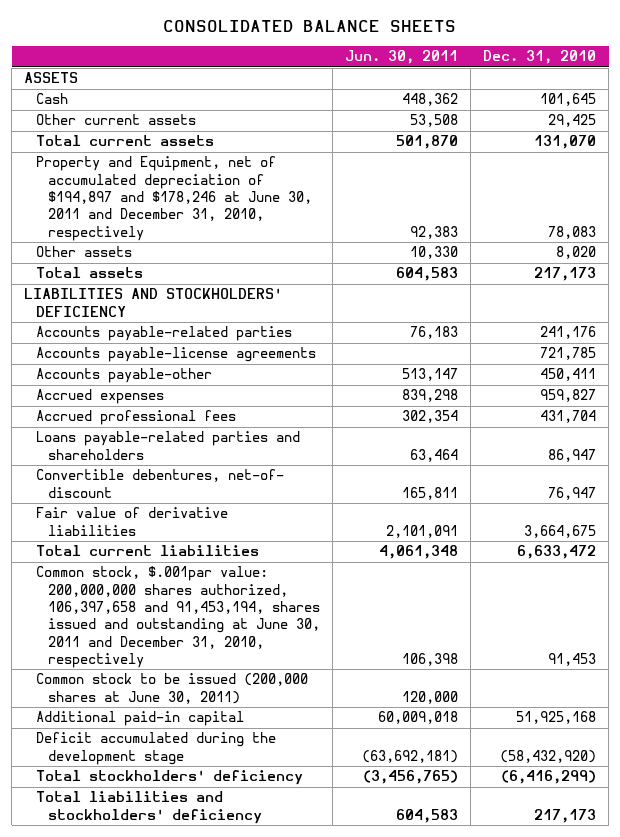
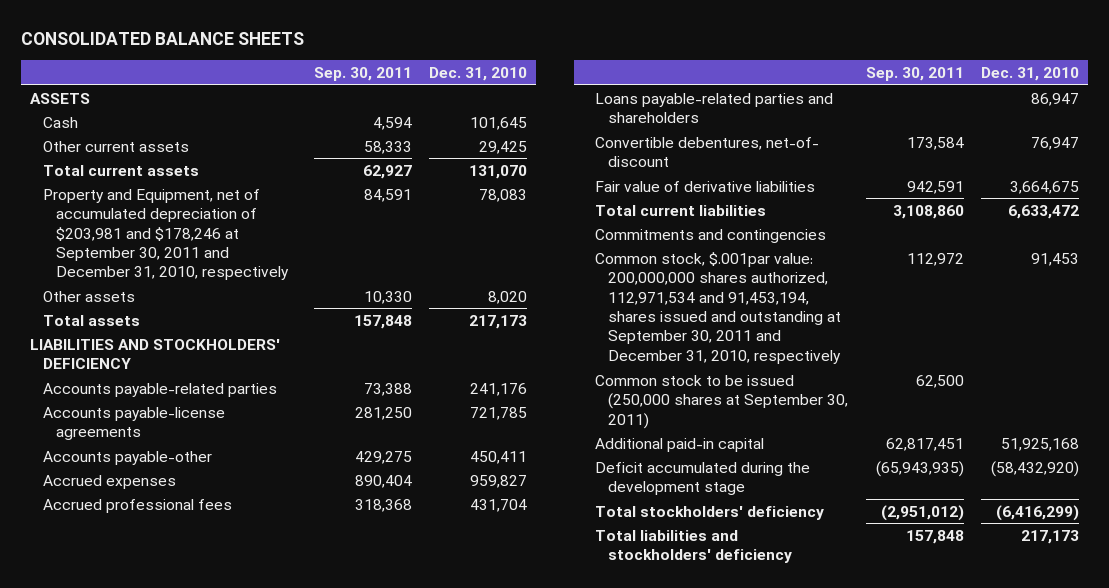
- | Jun. 30, 2011 | Dec. 31, 2010
+ | Sep. 30, 2011 | Dec. 31, 2010
- Property and Equipment, net of accumulated depreciation of $194,897 and $178,246 at June 30, 2011 and December 31, 2010, respectively | 92,383 | 78,083
+ Property and Equipment, net of accumulated depreciation of $203,981 and $178,246 at September 30, 2011 and December 31, 2010, respectively | 84,591 | 78,083
- Common stock, $.001par value: 200,000,000 shares authorized, 106,397,658 and 91,453,194, shares issued and outstanding at June 30, 2011 and December 31, 2010, respectively | 106,398 | 91,453
- Common stock to be issued (200,000 shares at June 30, 2011) | 120,000 |
+ Commitments and contingencies
+ Common stock, $.001par value: 200,000,000 shares authorized, 112,971,534 and 91,453,194, shares issued and outstanding at September 30, 2011 and December 31, 2010, respectively | 112,972 | 91,453
+ Common stock to be issued (250,000 shares at September 30, 2011) | 62,500 |

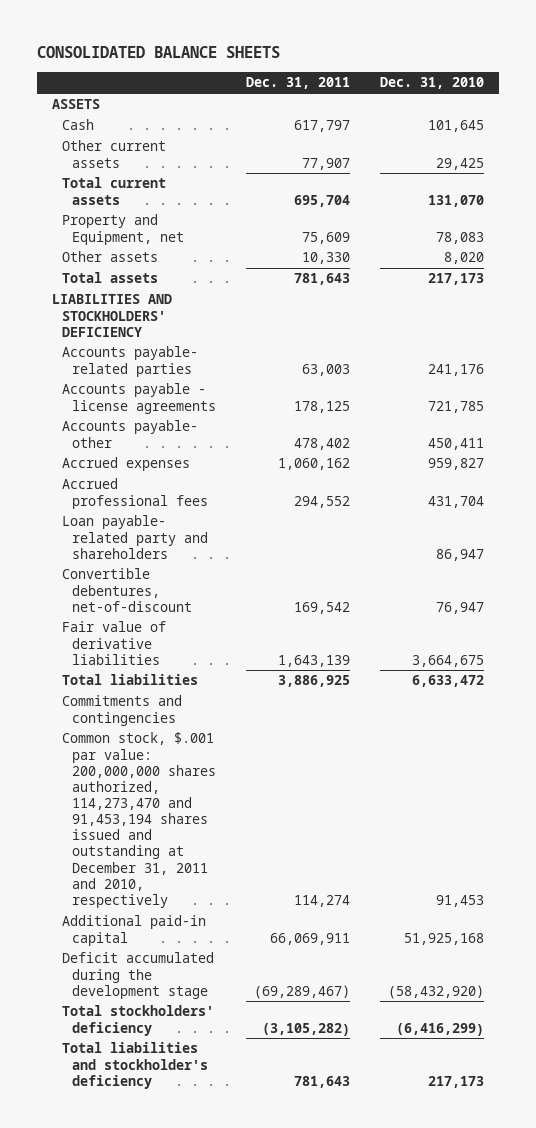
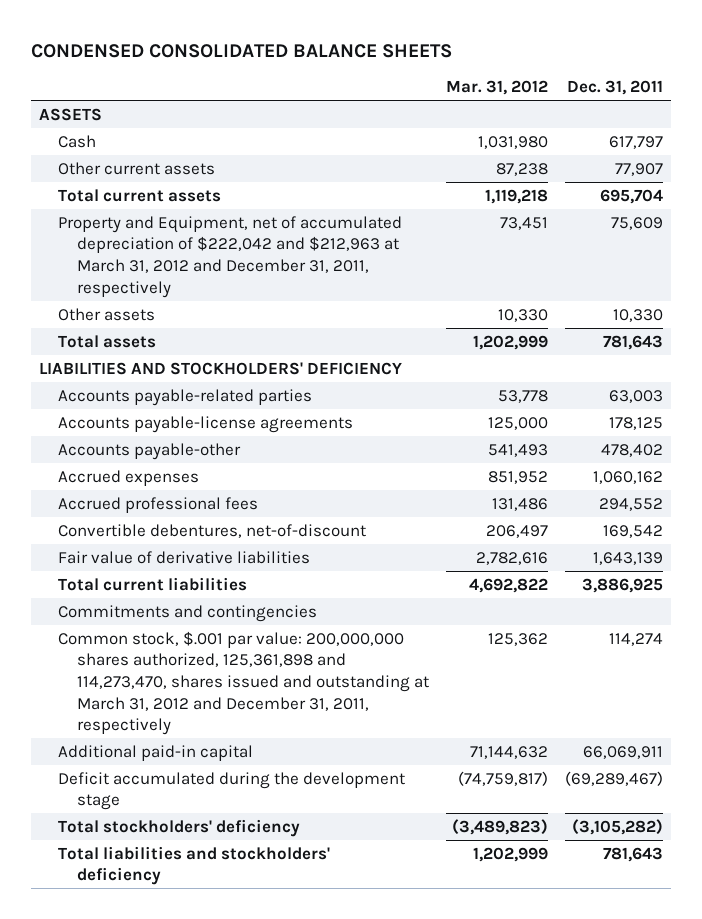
- CONSOLIDATED BALANCE SHEETS
+ CONDENSED CONSOLIDATED BALANCE SHEETS
- | Dec. 31, 2011 | Dec. 31, 2010
+ | Mar. 31, 2012 | Dec. 31, 2011
- Property and Equipment, net | 75,609 | 78,083
+ Property and Equipment, net of accumulated depreciation of $222,042 and $212,963 at March 31, 2012 and December 31, 2011, respectively | 73,451 | 75,609
- Accounts payable- related parties | 63,003 | 241,176
- Accounts payable - license agreements | 178,125 | 721,785
- Accounts payable- other | 478,402 | 450,411
+ Accounts payable-related parties | 53,778 | 63,003
+ Accounts payable-license agreements | 125,000 | 178,125
+ Accounts payable-other | 541,493 | 478,402
- Loan payable- related party and shareholders | | 86,947
- Total liabilities | 3,886,925 | 6,633,472
+ Total current liabilities | 4,692,822 | 3,886,925
- Common stock, $.001 par value: 200,000,000 shares authorized, 114,273,470 and 91,453,194 shares issued and outstanding at December 31, 2011 and 2010, respectively | 114,274 | 91,453
+ Common stock, $.001 par value: 200,000,000 shares authorized, 125,361,898 and 114,273,470, shares issued and outstanding at March 31, 2012 and December 31, 2011, respectively | 125,362 | 114,274
- Total liabilities and stockholder's deficiency | 781,643 | 217,173
+ Total liabilities and stockholders' deficiency | 1,202,999 | 781,643

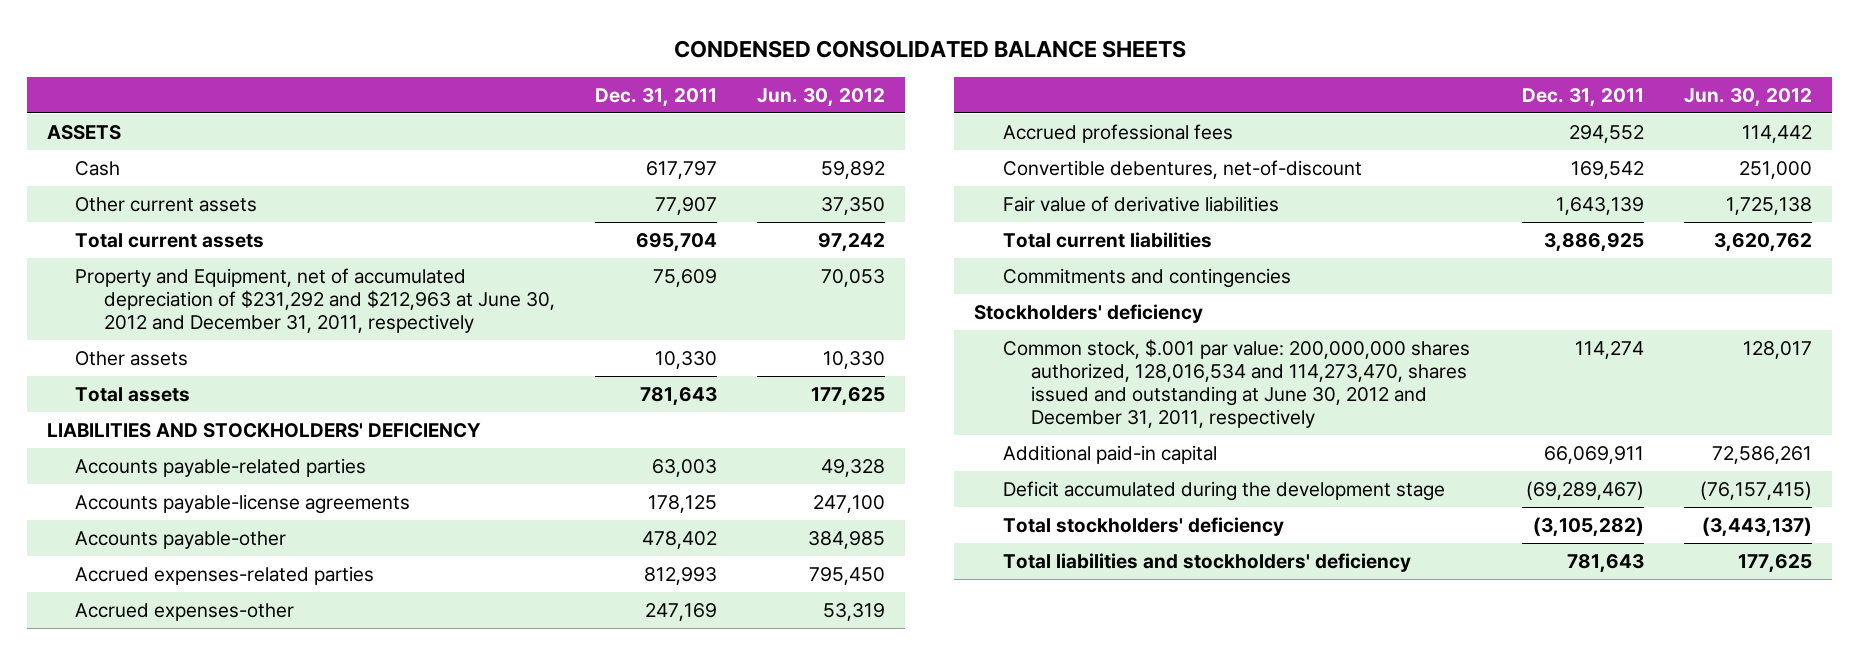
- | Mar. 31, 2012 | Dec. 31, 2011
+ | Dec. 31, 2011 | Jun. 30, 2012
- Property and Equipment, net of accumulated depreciation of $222,042 and $212,963 at March 31, 2012 and December 31, 2011, respectively | 73,451 | 75,609
+ Property and Equipment, net of accumulated depreciation of $231,292 and $212,963 at June 30, 2012 and December 31, 2011, respectively | 75,609 | 70,053
- Accrued expenses | 851,952 | 1,060,162
+ Accrued expenses-related parties | 812,993 | 795,450
+ Accrued expenses-other | 247,169 | 53,319
- Common stock, $.001 par value: 200,000,000 shares authorized, 125,361,898 and 114,273,470, shares issued and outstanding at March 31, 2012 and December 31, 2011, respectively | 125,362 | 114,274
+ Stockholders' deficiency
+ Common stock, $.001 par value: 200,000,000 shares authorized, 128,016,534 and 114,273,470, shares issued and outstanding at June 30, 2012 and December 31, 2011, respectively | 114,274 | 128,017

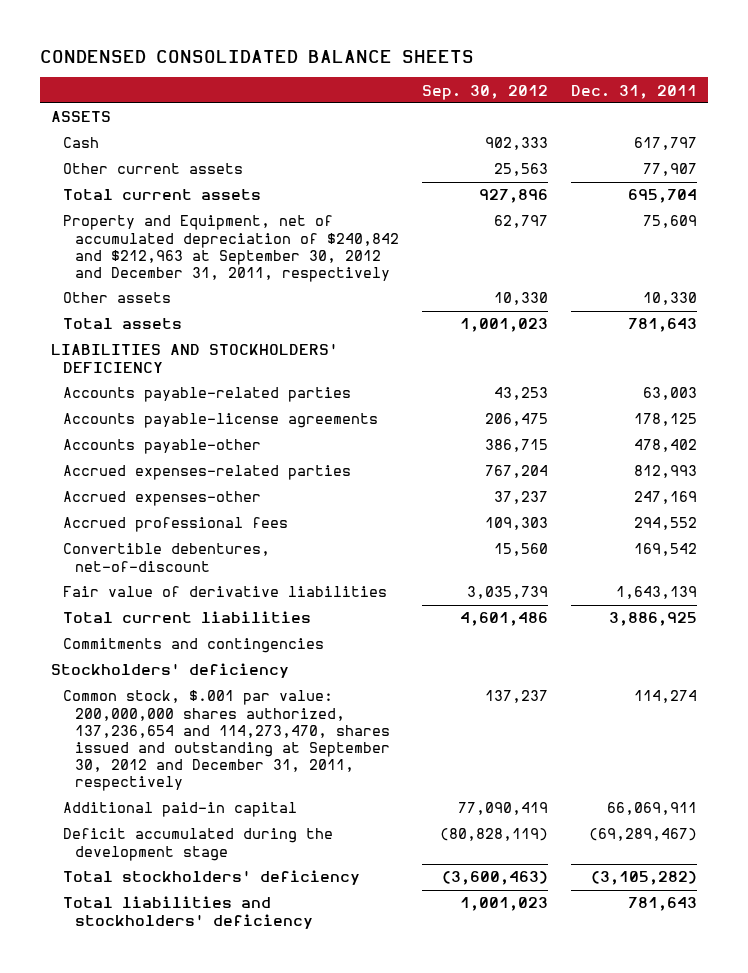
- | Dec. 31, 2011 | Jun. 30, 2012
+ | Sep. 30, 2012 | Dec. 31, 2011
- Property and Equipment, net of accumulated depreciation of $231,292 and $212,963 at June 30, 2012 and December 31, 2011, respectively | 75,609 | 70,053
+ Property and Equipment, net of accumulated depreciation of $240,842 and $212,963 at September 30, 2012 and December 31, 2011, respectively | 62,797 | 75,609
- Common stock, $.001 par value: 200,000,000 shares authorized, 128,016,534 and 114,273,470, shares issued and outstanding at June 30, 2012 and December 31, 2011, respectively | 114,274 | 128,017
+ Common stock, $.001 par value: 200,000,000 shares authorized, 137,236,654 and 114,273,470, shares issued and outstanding at September 30, 2012 and December 31, 2011, respectively | 137,237 | 114,274

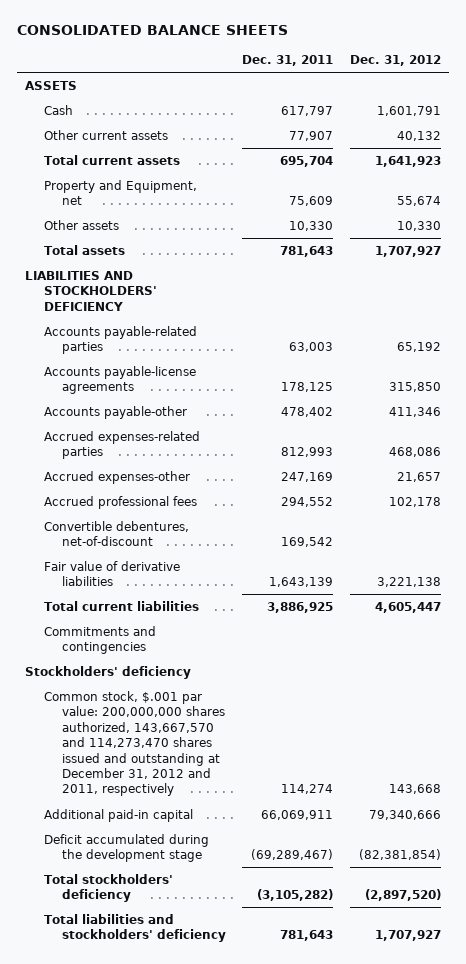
- CONDENSED CONSOLIDATED BALANCE SHEETS
+ CONSOLIDATED BALANCE SHEETS
- | Sep. 30, 2012 | Dec. 31, 2011
+ | Dec. 31, 2011 | Dec. 31, 2012
- Property and Equipment, net of accumulated depreciation of $240,842 and $212,963 at September 30, 2012 and December 31, 2011, respectively | 62,797 | 75,609
+ Property and Equipment, net | 75,609 | 55,674
- Common stock, $.001 par value: 200,000,000 shares authorized, 137,236,654 and 114,273,470, shares issued and outstanding at September 30, 2012 and December 31, 2011, respectively | 137,237 | 114,274
+ Common stock, $.001 par value: 200,000,000 shares authorized, 143,667,570 and 114,273,470 shares issued and outstanding at December 31, 2012 and 2011, respectively | 114,274 | 143,668

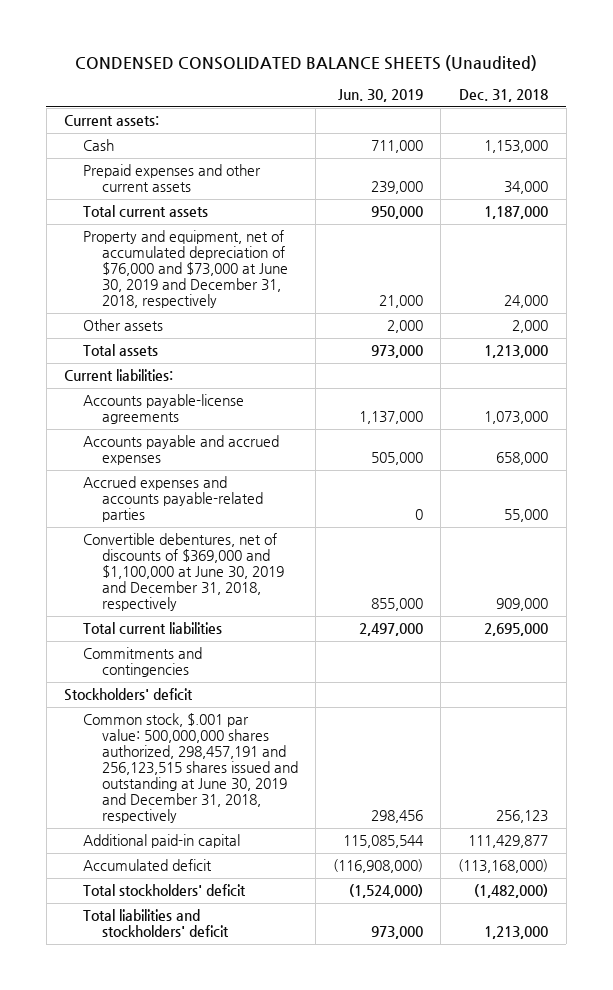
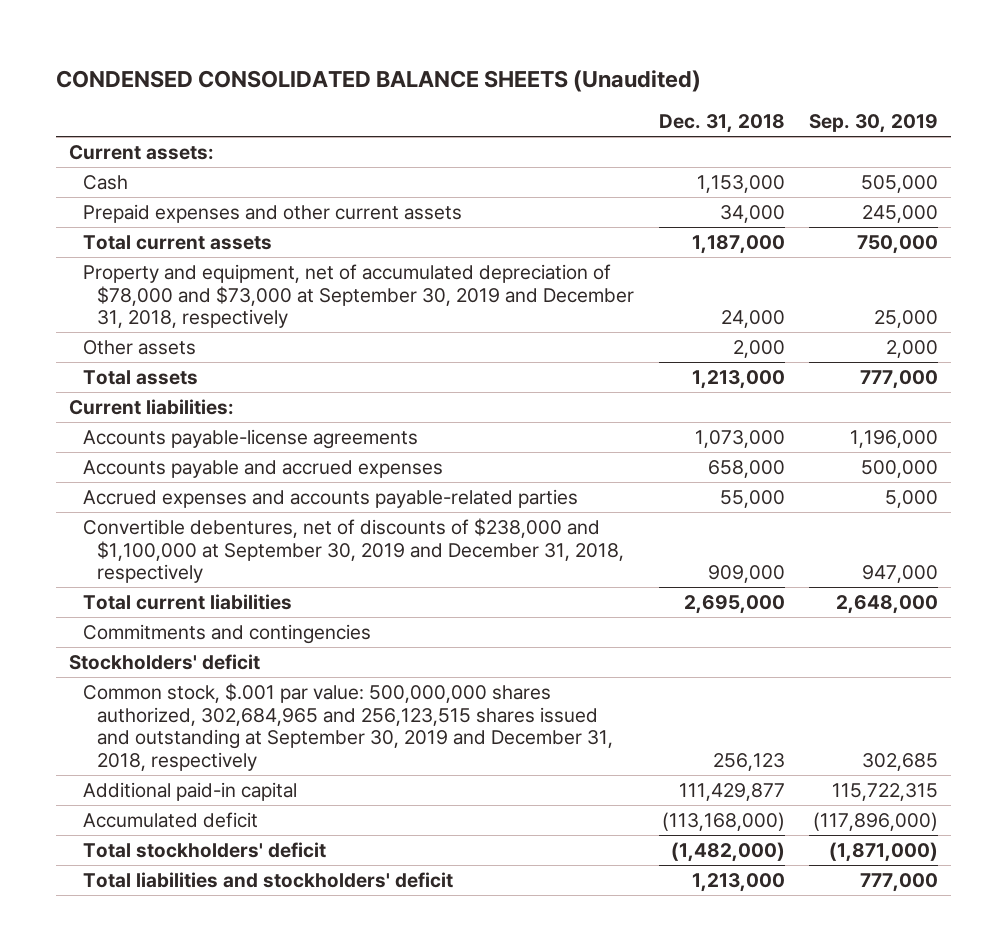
- | Jun. 30, 2019 | Dec. 31, 2018
+ | Dec. 31, 2018 | Sep. 30, 2019
- Property and equipment, net of accumulated depreciation of $76,000 and $73,000 at June 30, 2019 and December 31, 2018, respectively | 21,000 | 24,000
+ Property and equipment, net of accumulated depreciation of $78,000 and $73,000 at September 30, 2019 and December 31, 2018, respectively | 24,000 | 25,000
- Convertible debentures, net of discounts of $369,000 and $1,100,000 at June 30, 2019 and December 31, 2018, respectively | 855,000 | 909,000
+ Convertible debentures, net of discounts of $238,000 and $1,100,000 at September 30, 2019 and December 31, 2018, respectively | 909,000 | 947,000
- Common stock, $.001 par value: 500,000,000 shares authorized, 298,457,191 and 256,123,515 shares issued and outstanding at June 30, 2019 and December 31, 2018, respectively | 298,456 | 256,123
+ Common stock, $.001 par value: 500,000,000 shares authorized, 302,684,965 and 256,123,515 shares issued and outstanding at September 30, 2019 and December 31, 2018, respectively | 256,123 | 302,685

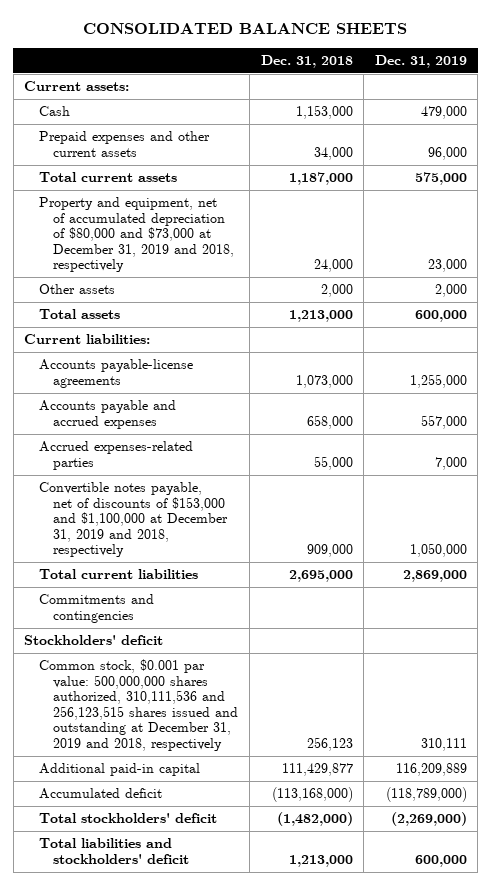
- CONDENSED CONSOLIDATED BALANCE SHEETS (Unaudited)
+ CONSOLIDATED BALANCE SHEETS
- | Dec. 31, 2018 | Sep. 30, 2019
+ | Dec. 31, 2018 | Dec. 31, 2019
- Property and equipment, net of accumulated depreciation of $78,000 and $73,000 at September 30, 2019 and December 31, 2018, respectively | 24,000 | 25,000
+ Property and equipment, net of accumulated depreciation of $80,000 and $73,000 at December 31, 2019 and 2018, respectively | 24,000 | 23,000
- Accrued expenses and accounts payable-related parties | 55,000 | 5,000
- Convertible debentures, net of discounts of $238,000 and $1,100,000 at September 30, 2019 and December 31, 2018, respectively | 909,000 | 947,000
+ Accrued expenses-related parties | 55,000 | 7,000
+ Convertible notes payable, net of discounts of $153,000 and $1,100,000 at December 31, 2019 and 2018, respectively | 909,000 | 1,050,000
- Common stock, $.001 par value: 500,000,000 shares authorized, 302,684,965 and 256,123,515 shares issued and outstanding at September 30, 2019 and December 31, 2018, respectively | 256,123 | 302,685
+ Common stock, $0.001 par value: 500,000,000 shares authorized, 310,111,536 and 256,123,515 shares issued and outstanding at December 31, 2019 and 2018, respectively | 256,123 | 310,111

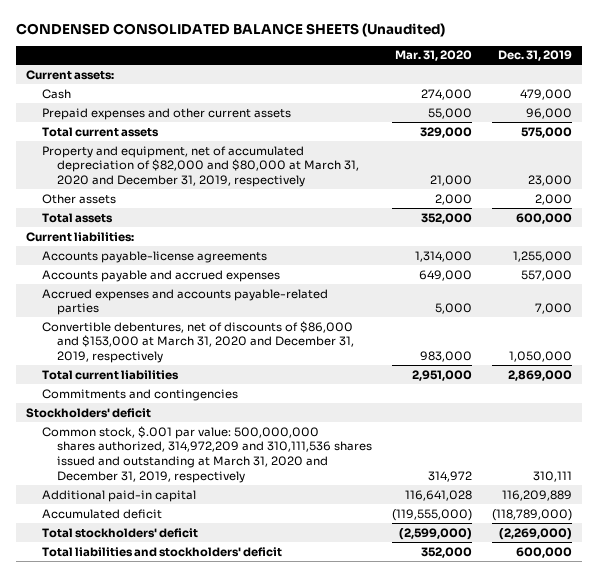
- CONSOLIDATED BALANCE SHEETS
+ CONDENSED CONSOLIDATED BALANCE SHEETS (Unaudited)
- | Dec. 31, 2018 | Dec. 31, 2019
+ | Mar. 31, 2020 | Dec. 31, 2019
- Property and equipment, net of accumulated depreciation of $80,000 and $73,000 at December 31, 2019 and 2018, respectively | 24,000 | 23,000
+ Property and equipment, net of accumulated depreciation of $82,000 and $80,000 at March 31, 2020 and December 31, 2019, respectively | 21,000 | 23,000
- Accrued expenses-related parties | 55,000 | 7,000
- Convertible notes payable, net of discounts of $153,000 and $1,100,000 at December 31, 2019 and 2018, respectively | 909,000 | 1,050,000
+ Accrued expenses and accounts payable-related parties | 5,000 | 7,000
+ Convertible debentures, net of discounts of $86,000 and $153,000 at March 31, 2020 and December 31, 2019, respectively | 983,000 | 1,050,000
- Common stock, $0.001 par value: 500,000,000 shares authorized, 310,111,536 and 256,123,515 shares issued and outstanding at December 31, 2019 and 2018, respectively | 256,123 | 310,111
+ Common stock, $.001 par value: 500,000,000 shares authorized, 314,972,209 and 310,111,536 shares issued and outstanding at March 31, 2020 and December 31, 2019, respectively | 314,972 | 310,111

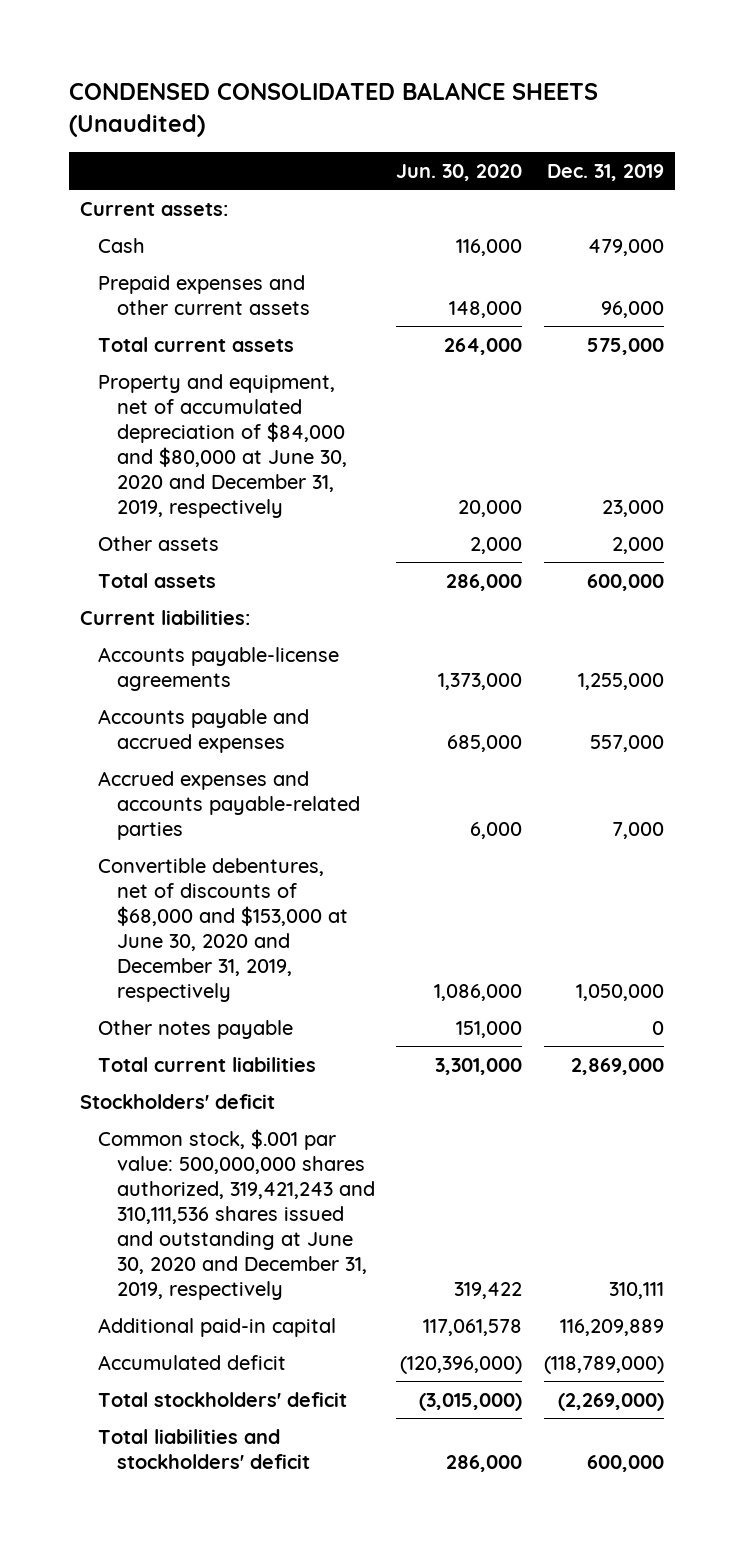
- | Mar. 31, 2020 | Dec. 31, 2019
+ | Jun. 30, 2020 | Dec. 31, 2019
- Property and equipment, net of accumulated depreciation of $82,000 and $80,000 at March 31, 2020 and December 31, 2019, respectively | 21,000 | 23,000
+ Property and equipment, net of accumulated depreciation of $84,000 and $80,000 at June 30, 2020 and December 31, 2019, respectively | 20,000 | 23,000
- Convertible debentures, net of discounts of $86,000 and $153,000 at March 31, 2020 and December 31, 2019, respectively | 983,000 | 1,050,000
+ Convertible debentures, net of discounts of $68,000 and $153,000 at June 30, 2020 and December 31, 2019, respectively | 1,086,000 | 1,050,000
+ Other notes payable | 151,000 | 0
- Commitments and contingencies
- Common stock, $.001 par value: 500,000,000 shares authorized, 314,972,209 and 310,111,536 shares issued and outstanding at March 31, 2020 and December 31, 2019, respectively | 314,972 | 310,111
+ Common stock, $.001 par value: 500,000,000 shares authorized, 319,421,243 and 310,111,536 shares issued and outstanding at June 30, 2020 and December 31, 2019, respectively | 319,422 | 310,111

